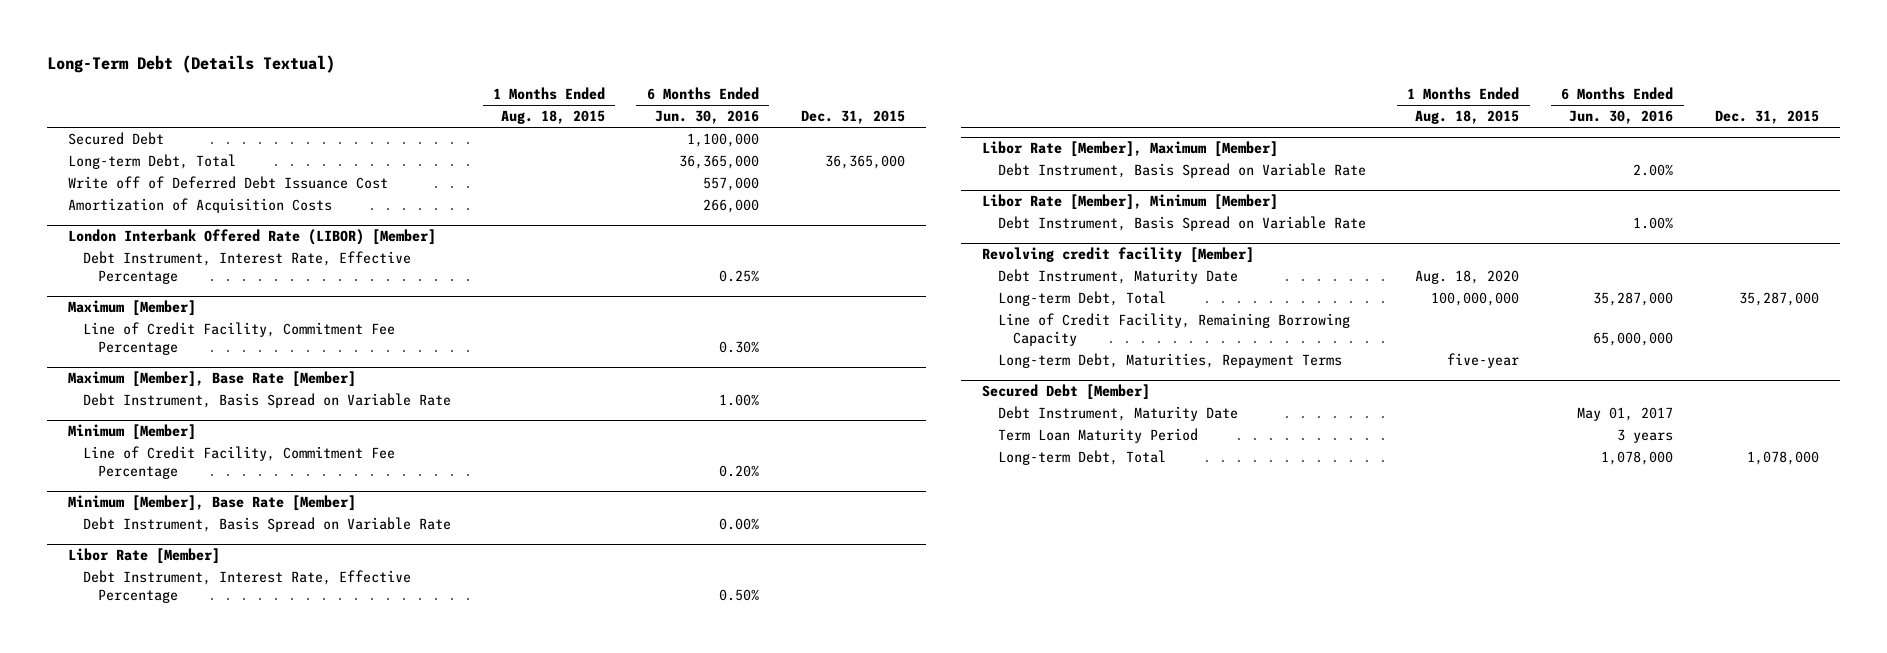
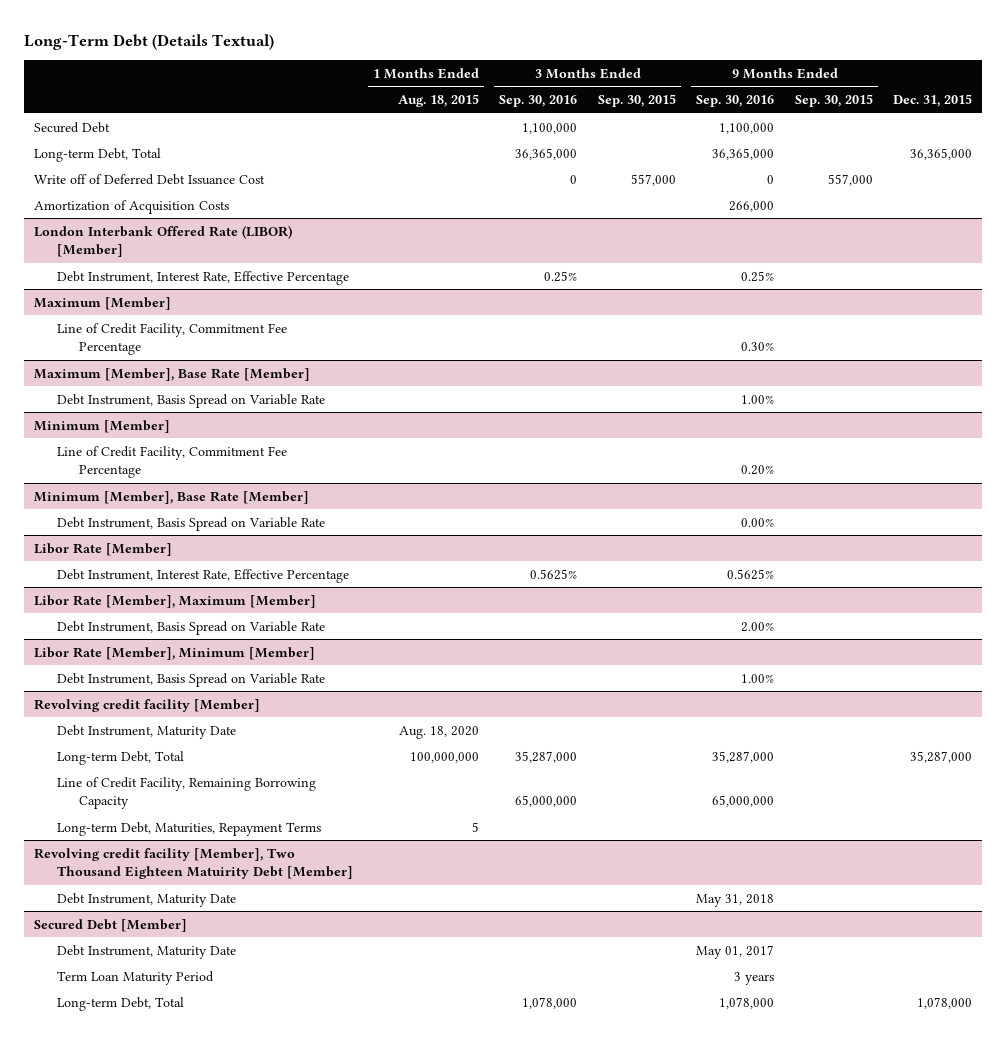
- | 1 Months Ended Aug. 18, 2015 | 6 Months Ended Jun. 30, 2016 | Dec. 31, 2015
+ | 1 Months Ended Aug. 18, 2015 | 3 Months Ended Sep. 30, 2016 | 3 Months Ended Sep. 30, 2015 | 9 Months Ended Sep. 30, 2016 | 9 Months Ended Sep. 30, 2015 | Dec. 31, 2015
@ Revolving credit facility [Member]
- Long-term Debt, Maturities, Repayment Terms | five-year | |
+ Long-term Debt, Maturities, Repayment Terms | 5 | | | | |
+ Revolving credit facility [Member], Two Thousand Eighteen Matuirity Debt [Member]
+ Debt Instrument, Maturity Date | | | | May 31, 2018 | |

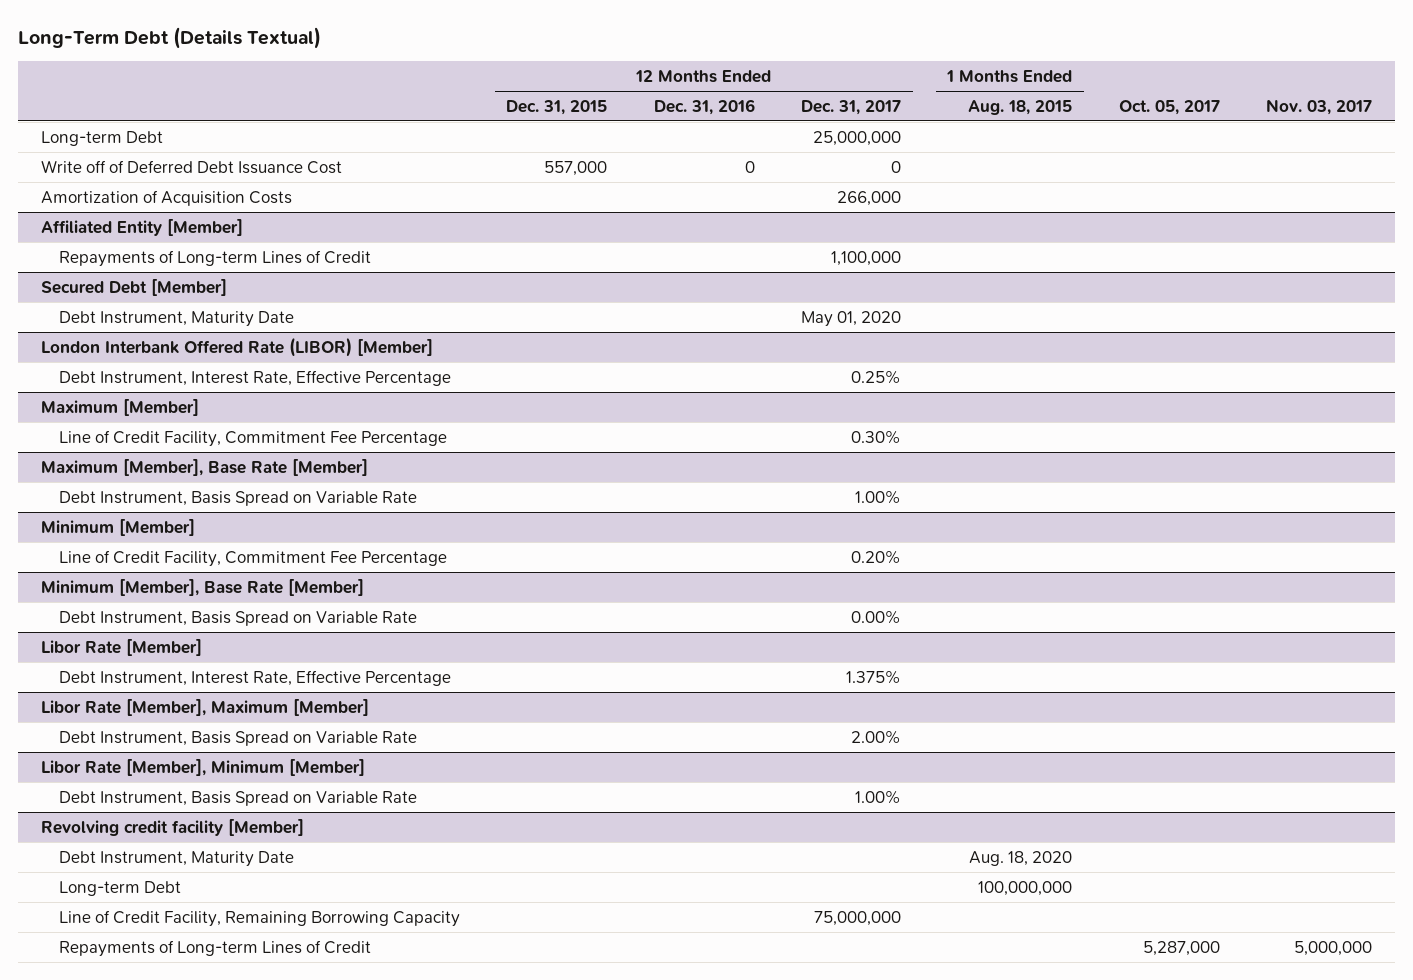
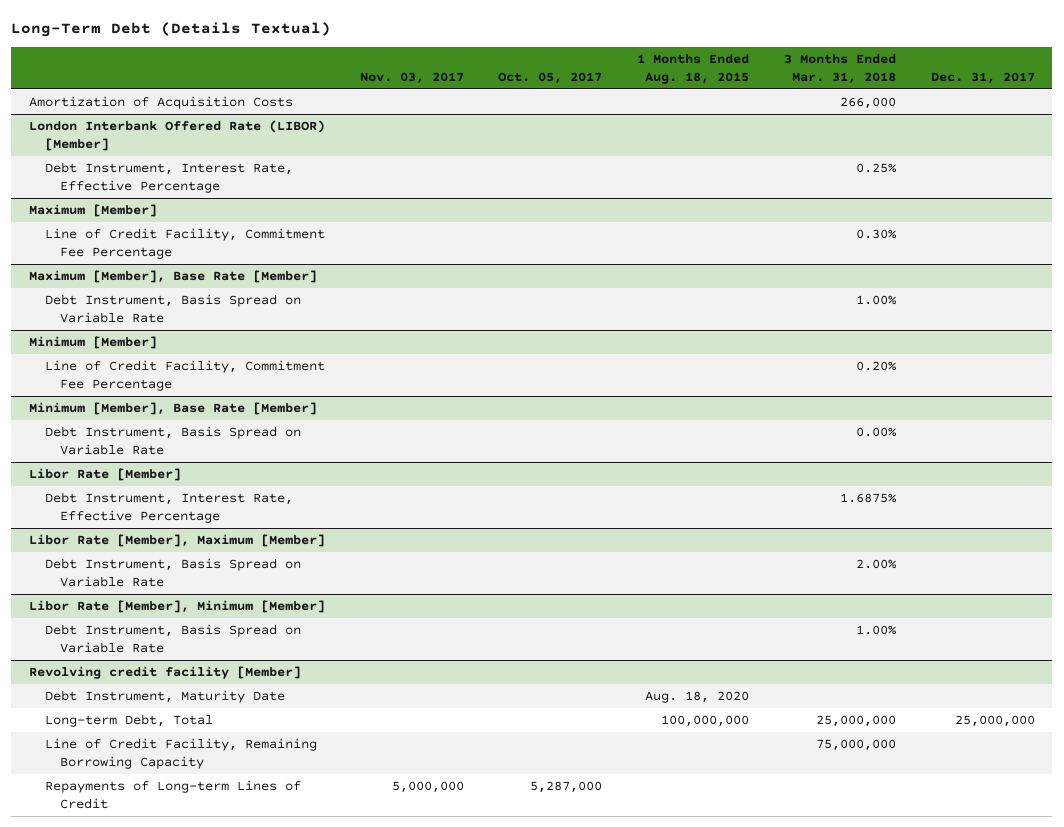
- | 12 Months Ended Dec. 31, 2015 | 12 Months Ended Dec. 31, 2016 | 12 Months Ended Dec. 31, 2017 | 1 Months Ended Aug. 18, 2015 | Oct. 05, 2017 | Nov. 03, 2017
+ | Nov. 03, 2017 | Oct. 05, 2017 | 1 Months Ended Aug. 18, 2015 | 3 Months Ended Mar. 31, 2018 | Dec. 31, 2017
- Long-term Debt | | | 25,000,000 | | |
- Write off of Deferred Debt Issuance Cost | 557,000 | 0 | 0 | | |
- Affiliated Entity [Member]
- Repayments of Long-term Lines of Credit | | | 1,100,000 | | |
- Secured Debt [Member]
- Debt Instrument, Maturity Date | | | May 01, 2020 | | |
@ Revolving credit facility [Member]
- Long-term Debt | | | | 100,000,000 | |
+ Long-term Debt, Total | | | 100,000,000 | 25,000,000 | 25,000,000

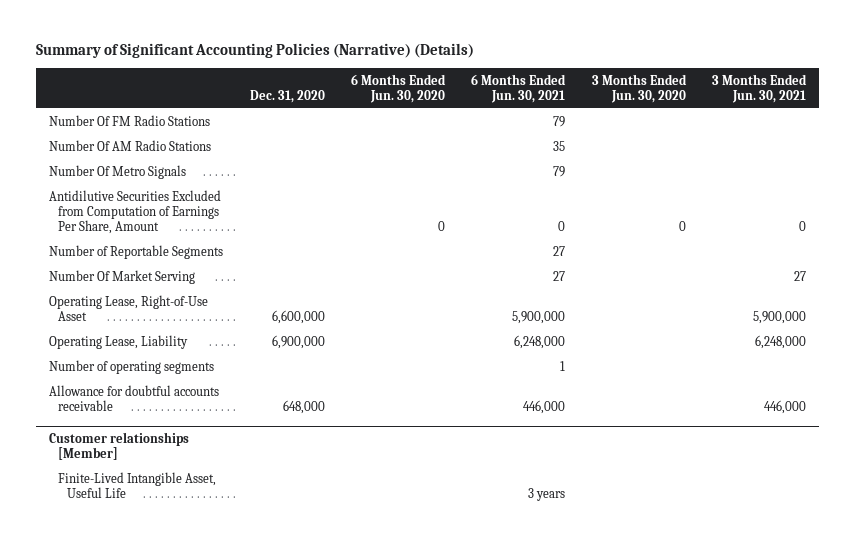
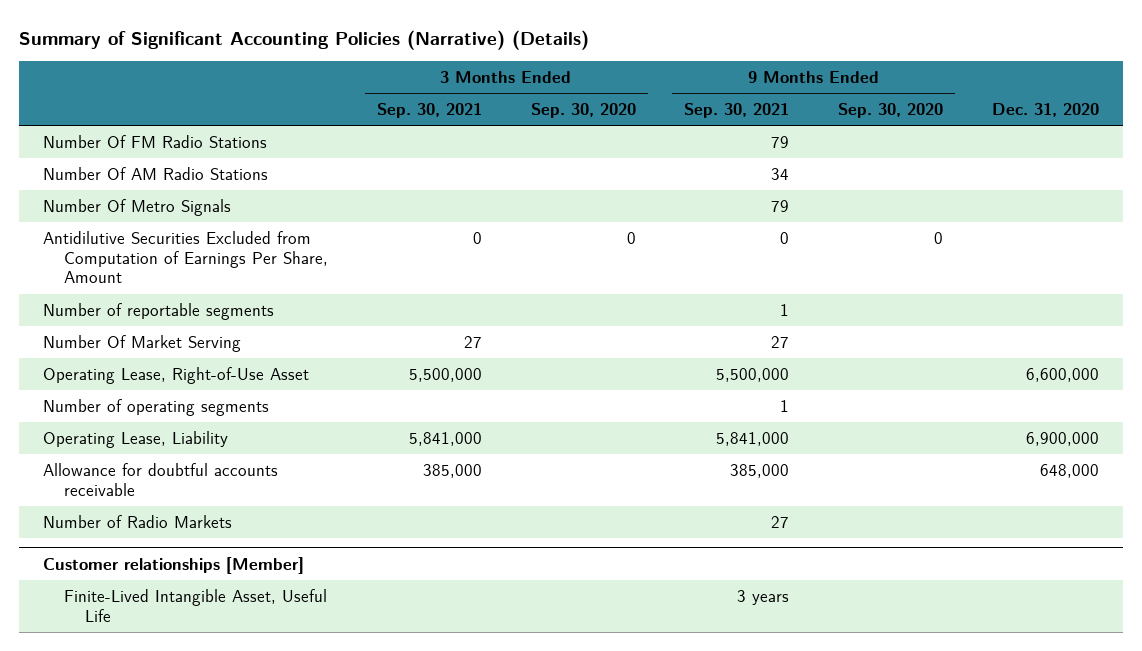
- | Dec. 31, 2020 | 6 Months Ended Jun. 30, 2020 | 6 Months Ended Jun. 30, 2021 | 3 Months Ended Jun. 30, 2020 | 3 Months Ended Jun. 30, 2021
+ | 3 Months Ended Sep. 30, 2021 | 3 Months Ended Sep. 30, 2020 | 9 Months Ended Sep. 30, 2021 | 9 Months Ended Sep. 30, 2020 | Dec. 31, 2020
- Number of Reportable Segments | | | 27 | |
+ Number of reportable segments | | | 1 | |
moved down: Operating Lease, Liability | 5,841,000 | | 5,841,000 | | 6,900,000
+ Number of Radio Markets | | | 27 | |

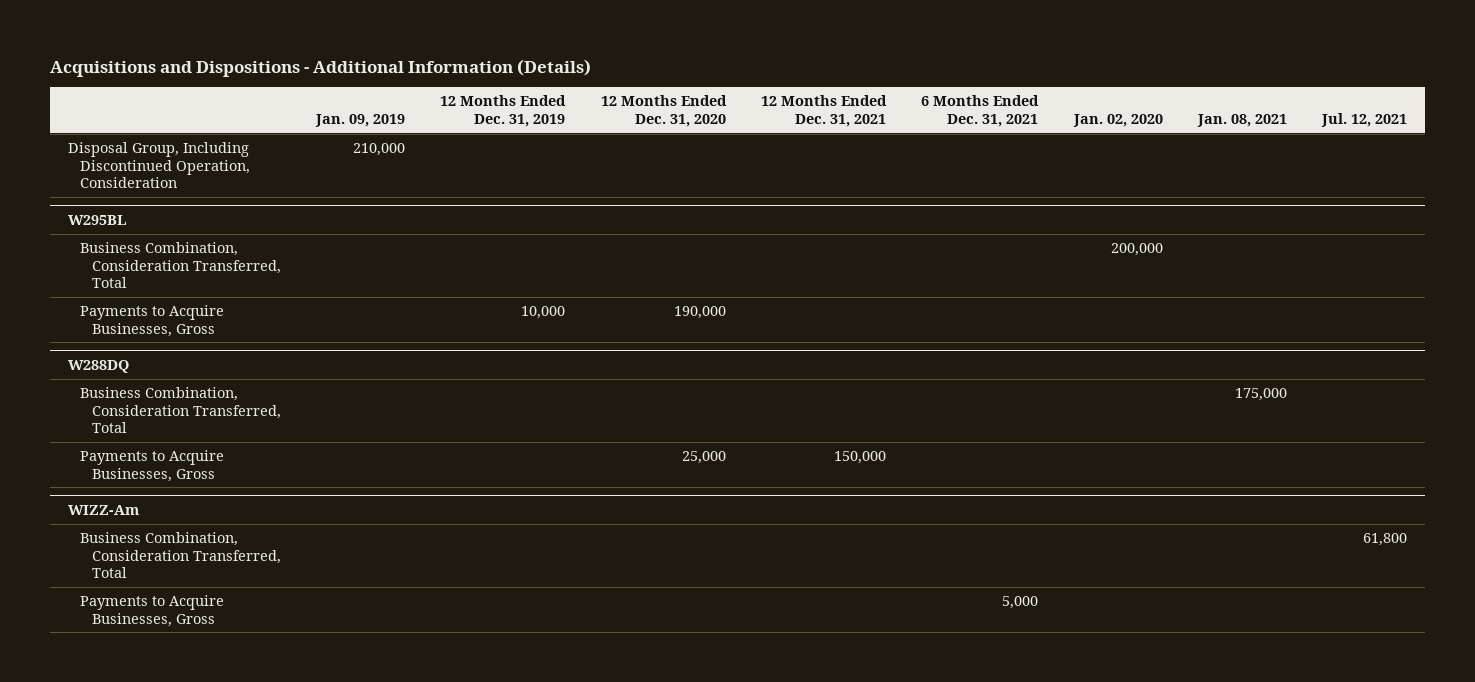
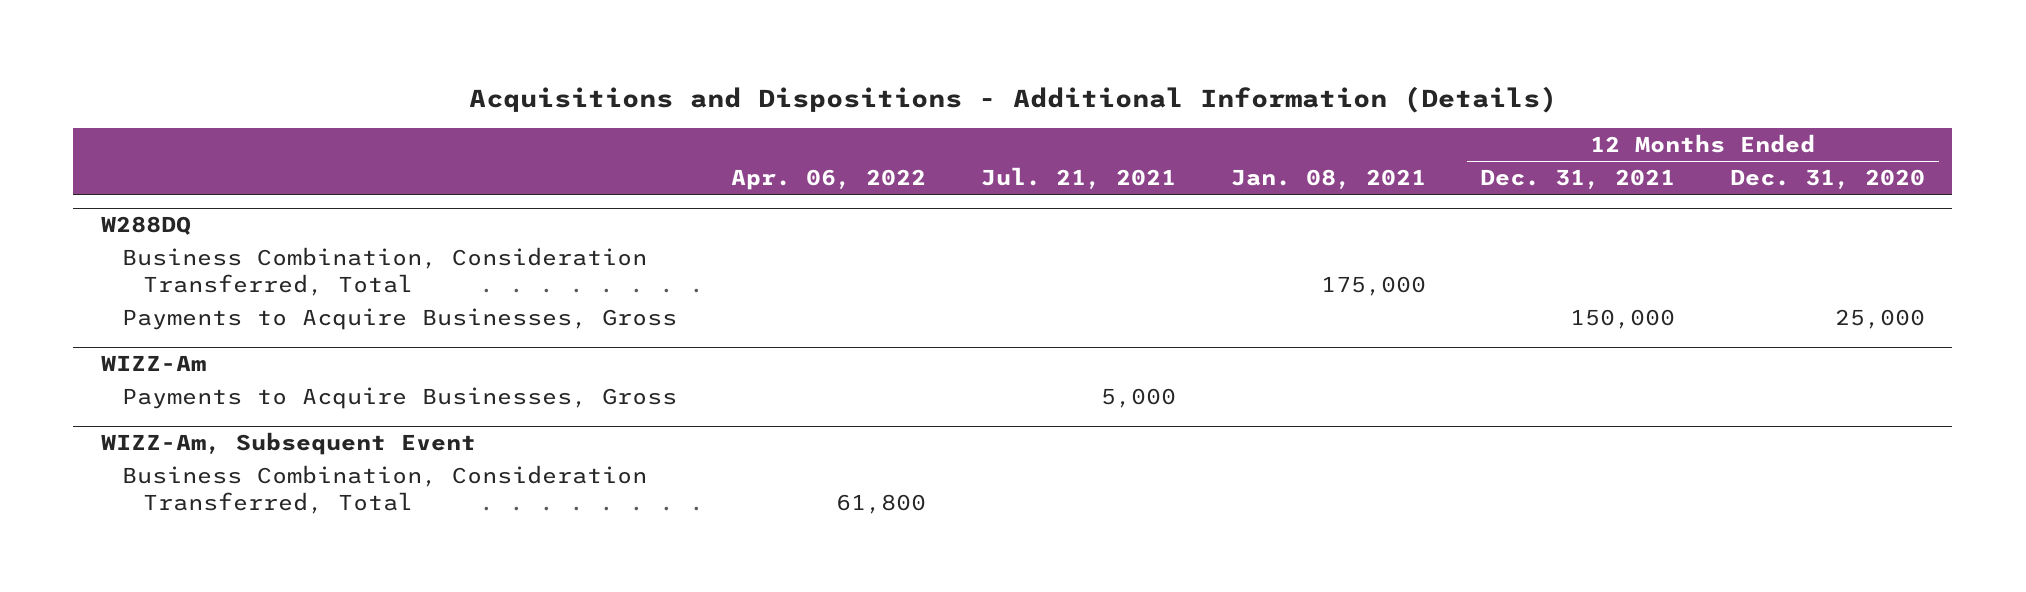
- | Jan. 09, 2019 | 12 Months Ended Dec. 31, 2019 | 12 Months Ended Dec. 31, 2020 | 12 Months Ended Dec. 31, 2021 | 6 Months Ended Dec. 31, 2021 | Jan. 02, 2020 | Jan. 08, 2021 | Jul. 12, 2021
+ | Apr. 06, 2022 | Jul. 21, 2021 | Jan. 08, 2021 | 12 Months Ended Dec. 31, 2021 | 12 Months Ended Dec. 31, 2020
- Disposal Group, Including Discontinued Operation, Consideration | 210,000 | | | | | | |
- W295BL
- Business Combination, Consideration Transferred, Total | | | | | | 200,000 | |
- Payments to Acquire Businesses, Gross | | 10,000 | 190,000 | | | | |
@ WIZZ-Am
- Business Combination, Consideration Transferred, Total | | | | | | | | 61,800
+ WIZZ-Am, Subsequent Event
+ Business Combination, Consideration Transferred, Total | 61,800 | | | |

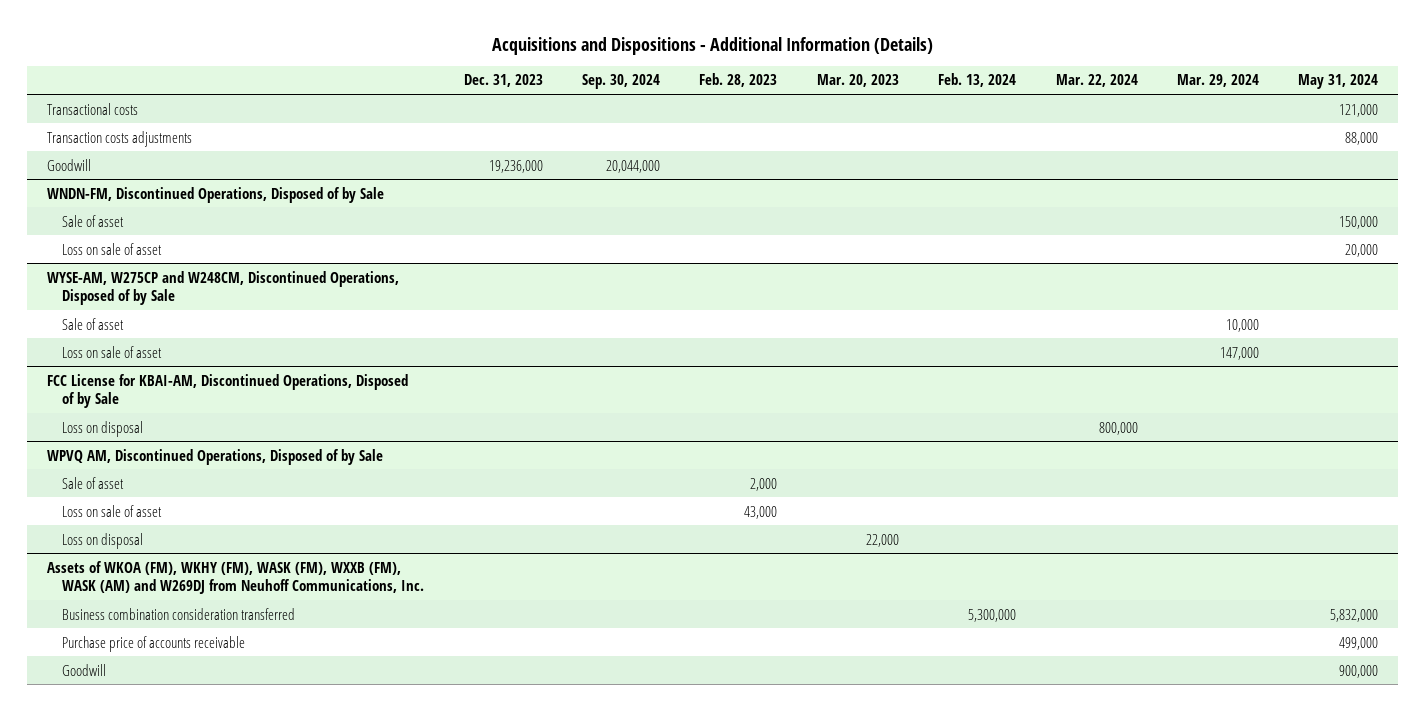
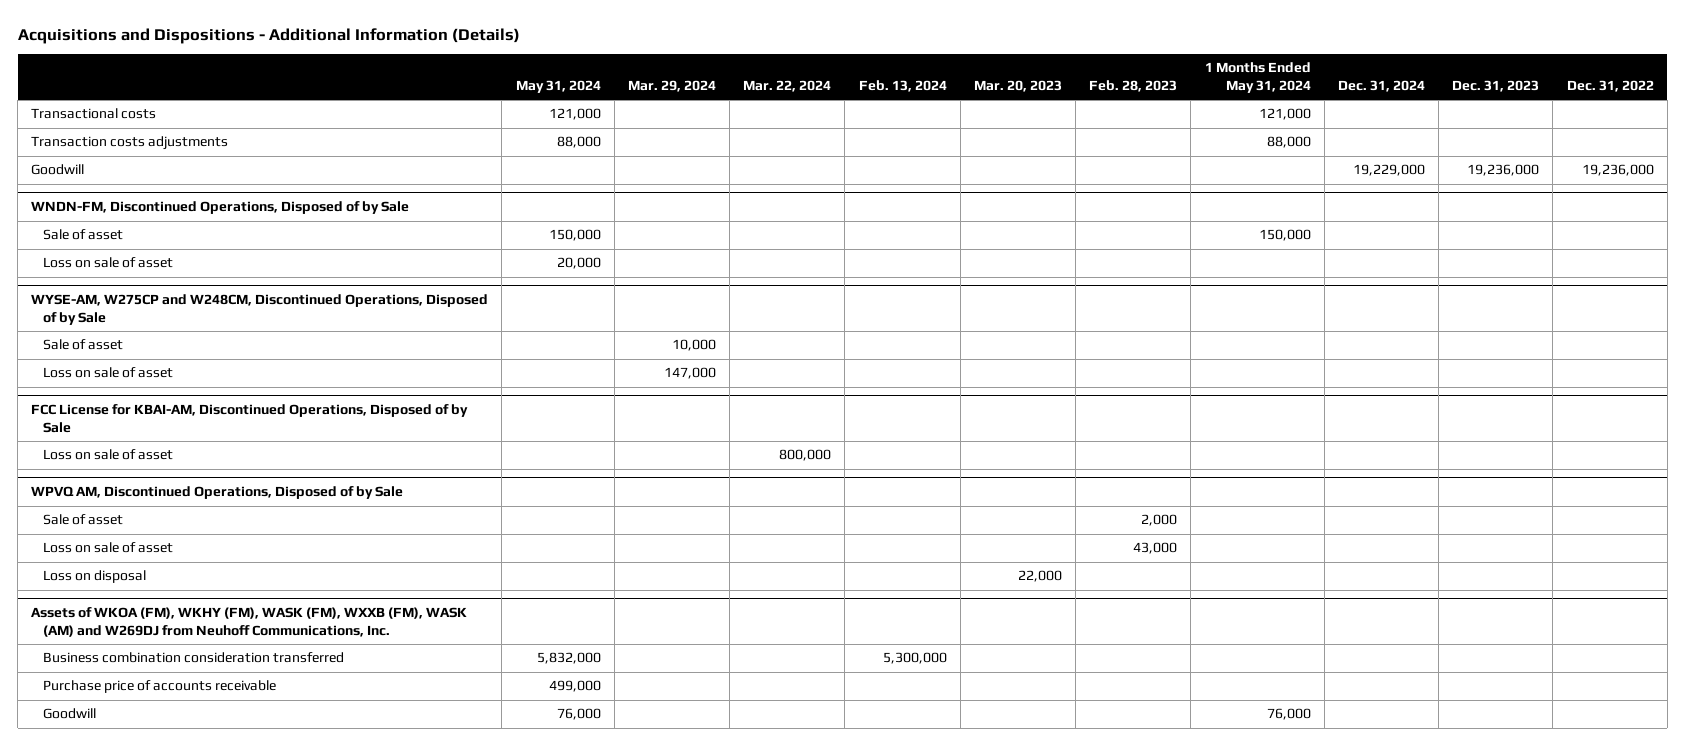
- | Dec. 31, 2023 | Sep. 30, 2024 | Feb. 28, 2023 | Mar. 20, 2023 | Feb. 13, 2024 | Mar. 22, 2024 | Mar. 29, 2024 | May 31, 2024
+ | May 31, 2024 | Mar. 29, 2024 | Mar. 22, 2024 | Feb. 13, 2024 | Mar. 20, 2023 | Feb. 28, 2023 | 1 Months Ended May 31, 2024 | Dec. 31, 2024 | Dec. 31, 2023 | Dec. 31, 2022
@ FCC License for KBAI-AM, Discontinued Operations, Disposed of by Sale
- Loss on disposal | | | | | | 800,000 | |
+ Loss on sale of asset | | | 800,000 | | | | | | |
@ Assets of WKOA (FM), WKHY (FM), WASK (FM), WXXB (FM), WASK (AM) and W269DJ from Neuhoff Communications, Inc.
- Goodwill | | | | | | | | 900,000
+ Goodwill | 76,000 | | | | | | 76,000 | | |

